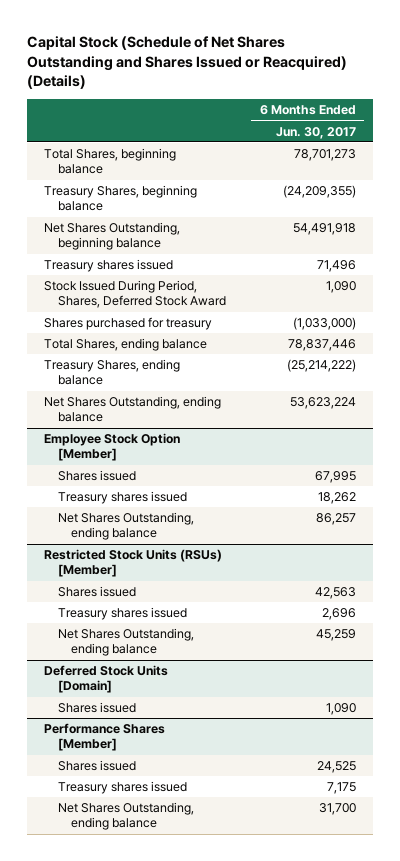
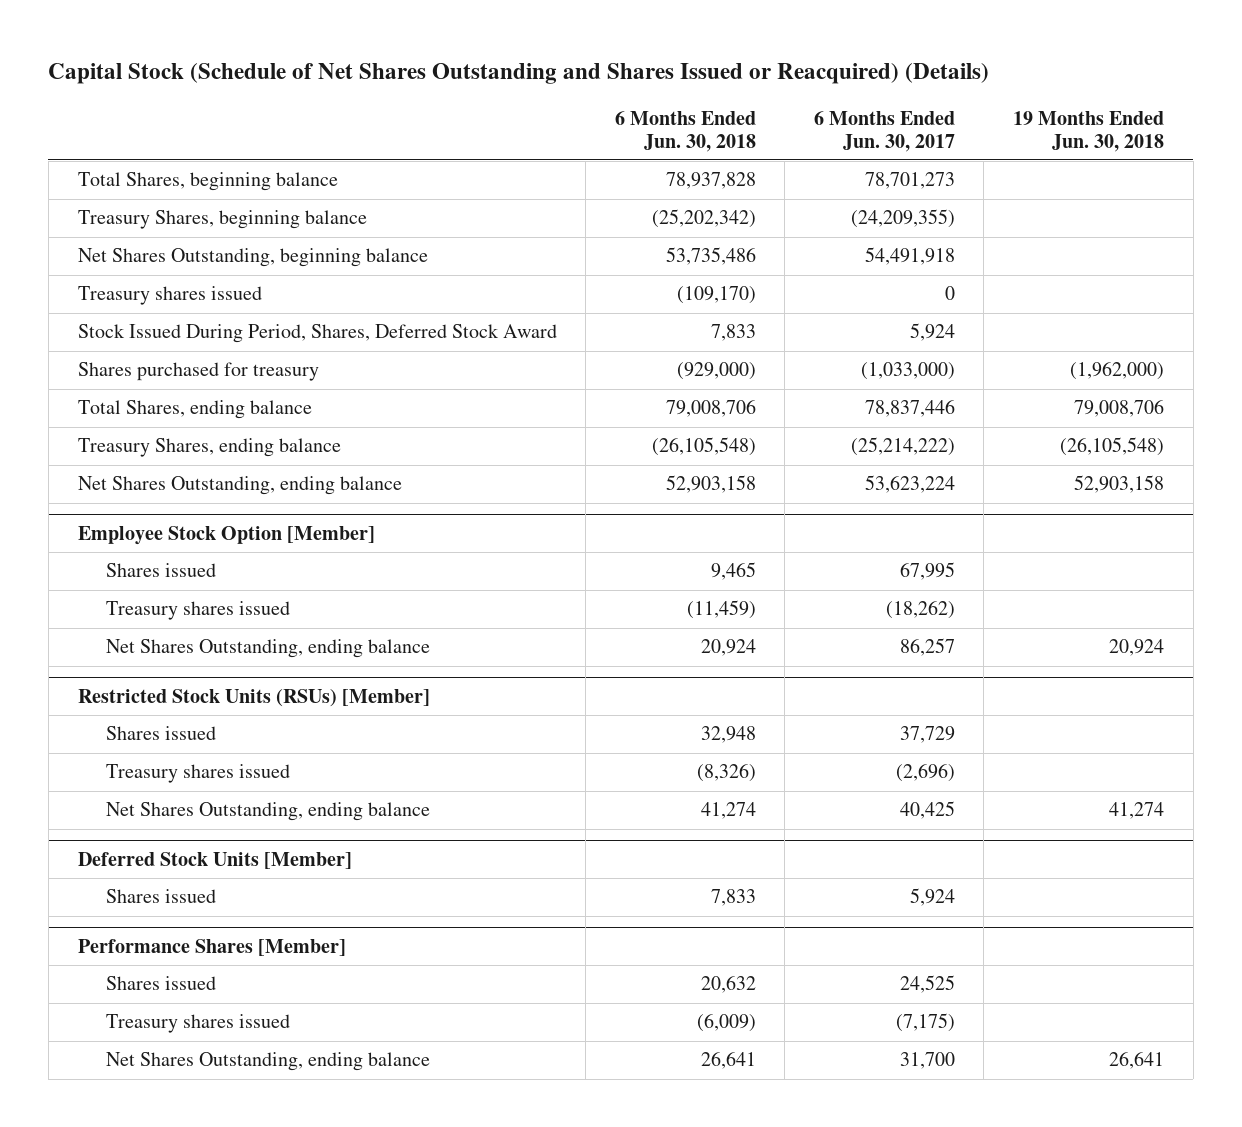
- | 6 Months Ended Jun. 30, 2017
+ | 6 Months Ended Jun. 30, 2018 | 6 Months Ended Jun. 30, 2017 | 19 Months Ended Jun. 30, 2018
- Treasury shares issued | 71,496
- Stock Issued During Period, Shares, Deferred Stock Award | 1,090
+ Treasury shares issued | (109,170) | 0 |
+ Stock Issued During Period, Shares, Deferred Stock Award | 7,833 | 5,924 |
@ Employee Stock Option [Member]
- Treasury shares issued | 18,262
+ Treasury shares issued | (11,459) | (18,262) |
@ Restricted Stock Units (RSUs) [Member]
- Shares issued | 42,563
- Treasury shares issued | 2,696
- Net Shares Outstanding, ending balance | 45,259
- Deferred Stock Units [Domain]
- Shares issued | 1,090
@ Restricted Stock Units (RSUs) [Member]
+ Shares issued | 32,948 | 37,729 |
+ Treasury shares issued | (8,326) | (2,696) |
+ Net Shares Outstanding, ending balance | 41,274 | 40,425 | 41,274
+ Deferred Stock Units [Member]
+ Shares issued | 7,833 | 5,924 |
@ Performance Shares [Member]
- Treasury shares issued | 7,175
+ Treasury shares issued | (6,009) | (7,175) |

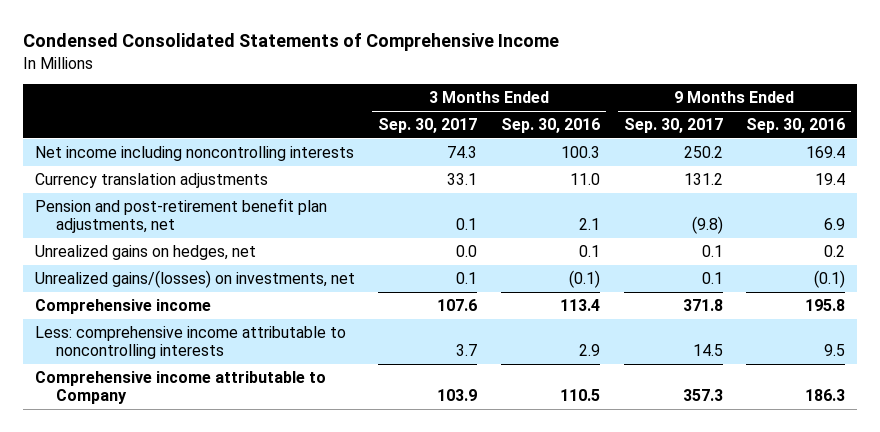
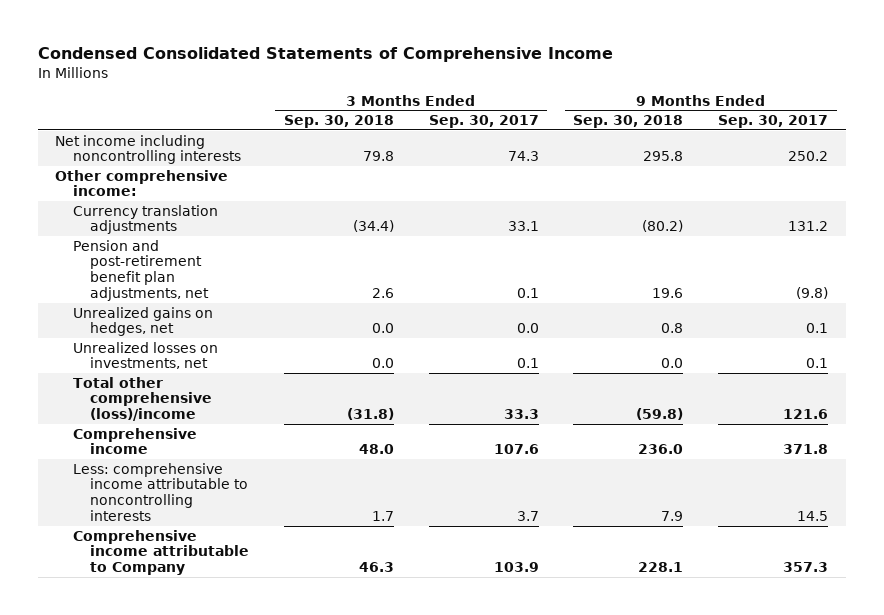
- | 3 Months Ended Sep. 30, 2017 | 3 Months Ended Sep. 30, 2016 | 9 Months Ended Sep. 30, 2017 | 9 Months Ended Sep. 30, 2016
+ | 3 Months Ended Sep. 30, 2018 | 3 Months Ended Sep. 30, 2017 | 9 Months Ended Sep. 30, 2018 | 9 Months Ended Sep. 30, 2017
+ Other comprehensive income:
- Unrealized gains/(losses) on investments, net | 0.1 | (0.1) | 0.1 | (0.1)
+ Unrealized losses on investments, net | 0.0 | 0.1 | 0.0 | 0.1
+ Total other comprehensive (loss)/income | (31.8) | 33.3 | (59.8) | 121.6

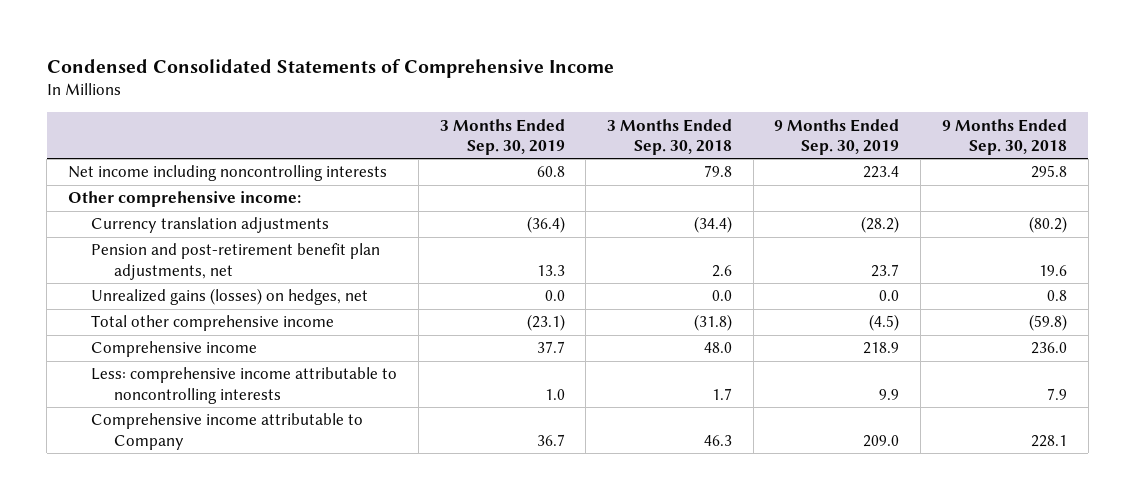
- | 3 Months Ended Sep. 30, 2018 | 3 Months Ended Sep. 30, 2017 | 9 Months Ended Sep. 30, 2018 | 9 Months Ended Sep. 30, 2017
+ | 3 Months Ended Sep. 30, 2019 | 3 Months Ended Sep. 30, 2018 | 9 Months Ended Sep. 30, 2019 | 9 Months Ended Sep. 30, 2018
- Unrealized gains on hedges, net | 0.0 | 0.0 | 0.8 | 0.1
- Unrealized losses on investments, net | 0.0 | 0.1 | 0.0 | 0.1
- Total other comprehensive (loss)/income | (31.8) | 33.3 | (59.8) | 121.6
+ Unrealized gains (losses) on hedges, net | 0.0 | 0.0 | 0.0 | 0.8
+ Total other comprehensive income | (23.1) | (31.8) | (4.5) | (59.8)

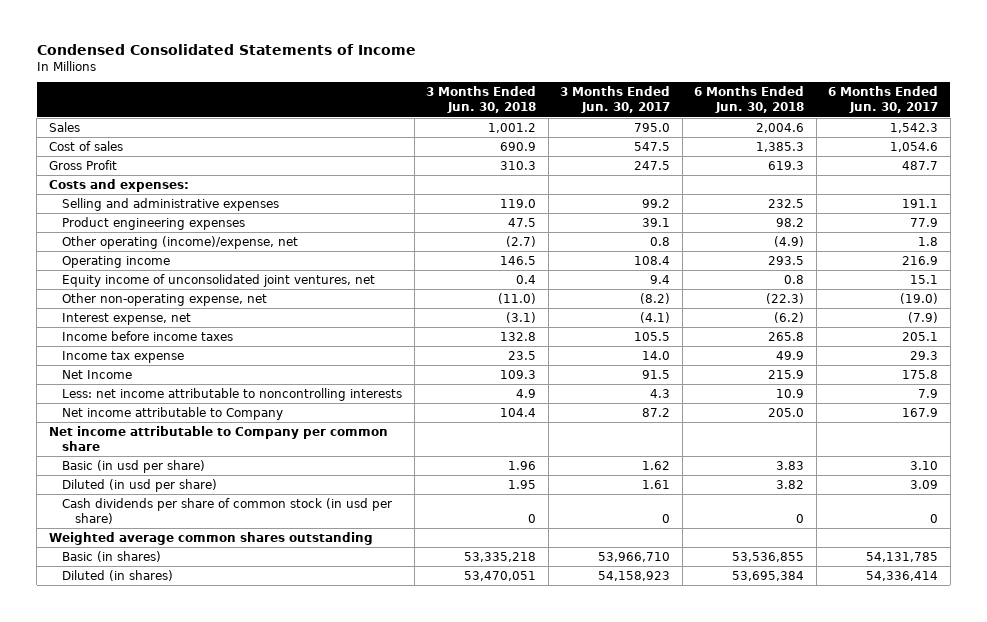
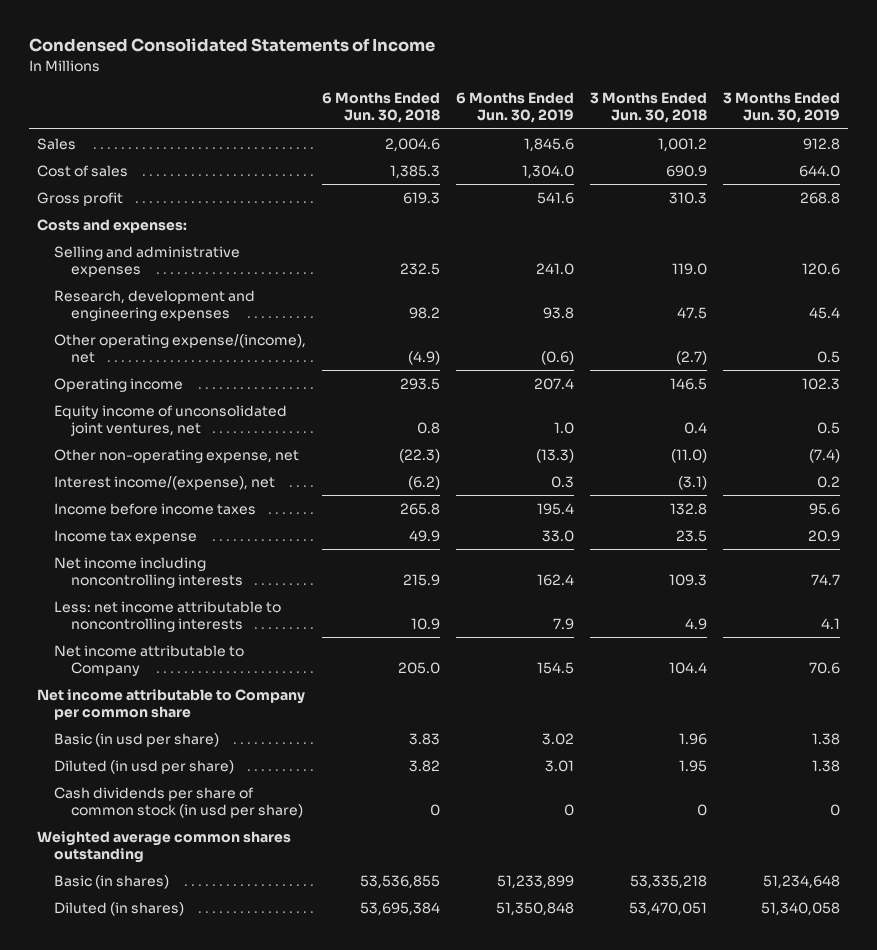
- | 3 Months Ended Jun. 30, 2018 | 3 Months Ended Jun. 30, 2017 | 6 Months Ended Jun. 30, 2018 | 6 Months Ended Jun. 30, 2017
+ | 6 Months Ended Jun. 30, 2018 | 6 Months Ended Jun. 30, 2019 | 3 Months Ended Jun. 30, 2018 | 3 Months Ended Jun. 30, 2019
- Gross Profit | 310.3 | 247.5 | 619.3 | 487.7
+ Gross profit | 619.3 | 541.6 | 310.3 | 268.8
- Product engineering expenses | 47.5 | 39.1 | 98.2 | 77.9
- Other operating (income)/expense, net | (2.7) | 0.8 | (4.9) | 1.8
+ Research, development and engineering expenses | 98.2 | 93.8 | 47.5 | 45.4
+ Other operating expense/(income), net | (4.9) | (0.6) | (2.7) | 0.5
- Interest expense, net | (3.1) | (4.1) | (6.2) | (7.9)
+ Interest income/(expense), net | (6.2) | 0.3 | (3.1) | 0.2
- Net Income | 109.3 | 91.5 | 215.9 | 175.8
+ Net income including noncontrolling interests | 215.9 | 162.4 | 109.3 | 74.7

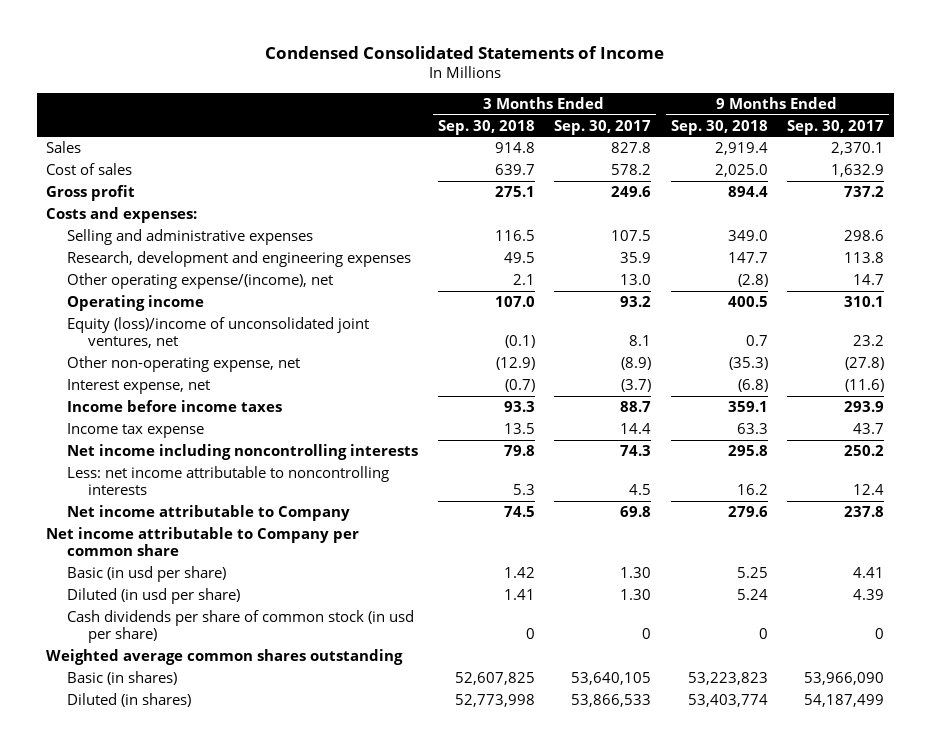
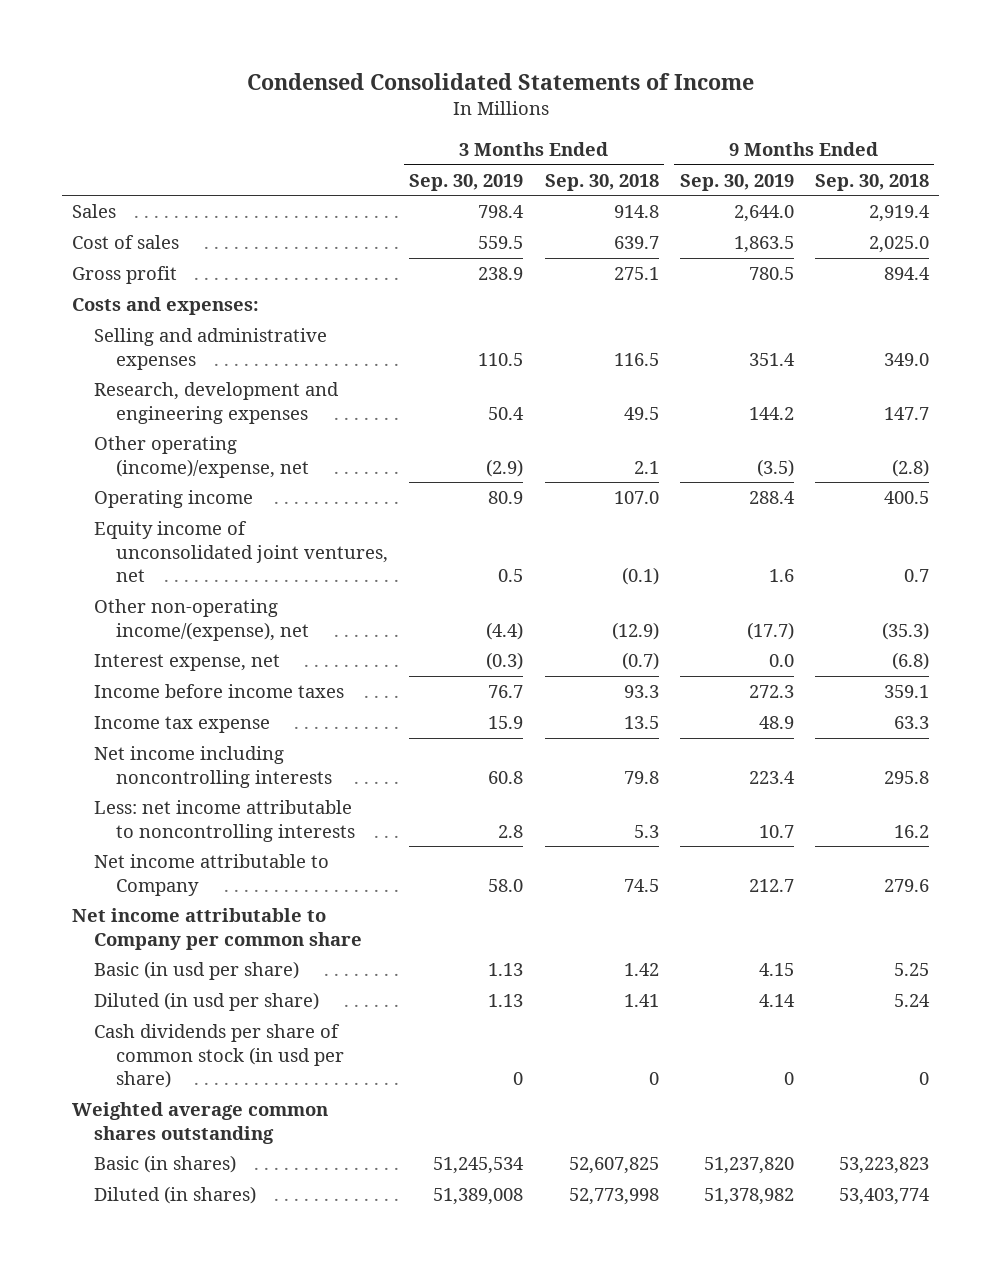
- | 3 Months Ended Sep. 30, 2018 | 3 Months Ended Sep. 30, 2017 | 9 Months Ended Sep. 30, 2018 | 9 Months Ended Sep. 30, 2017
+ | 3 Months Ended Sep. 30, 2019 | 3 Months Ended Sep. 30, 2018 | 9 Months Ended Sep. 30, 2019 | 9 Months Ended Sep. 30, 2018
- Other operating expense/(income), net | 2.1 | 13.0 | (2.8) | 14.7
+ Other operating (income)/expense, net | (2.9) | 2.1 | (3.5) | (2.8)
- Equity (loss)/income of unconsolidated joint ventures, net | (0.1) | 8.1 | 0.7 | 23.2
- Other non-operating expense, net | (12.9) | (8.9) | (35.3) | (27.8)
+ Equity income of unconsolidated joint ventures, net | 0.5 | (0.1) | 1.6 | 0.7
+ Other non-operating income/(expense), net | (4.4) | (12.9) | (17.7) | (35.3)

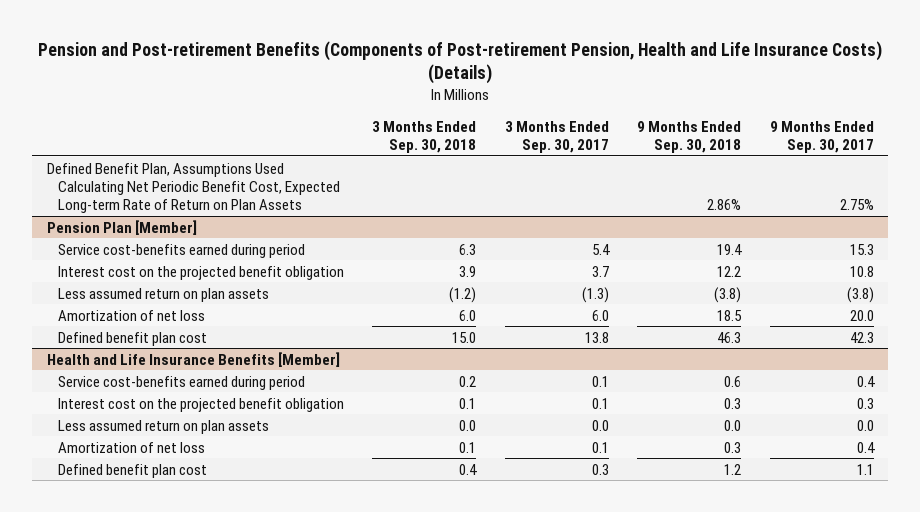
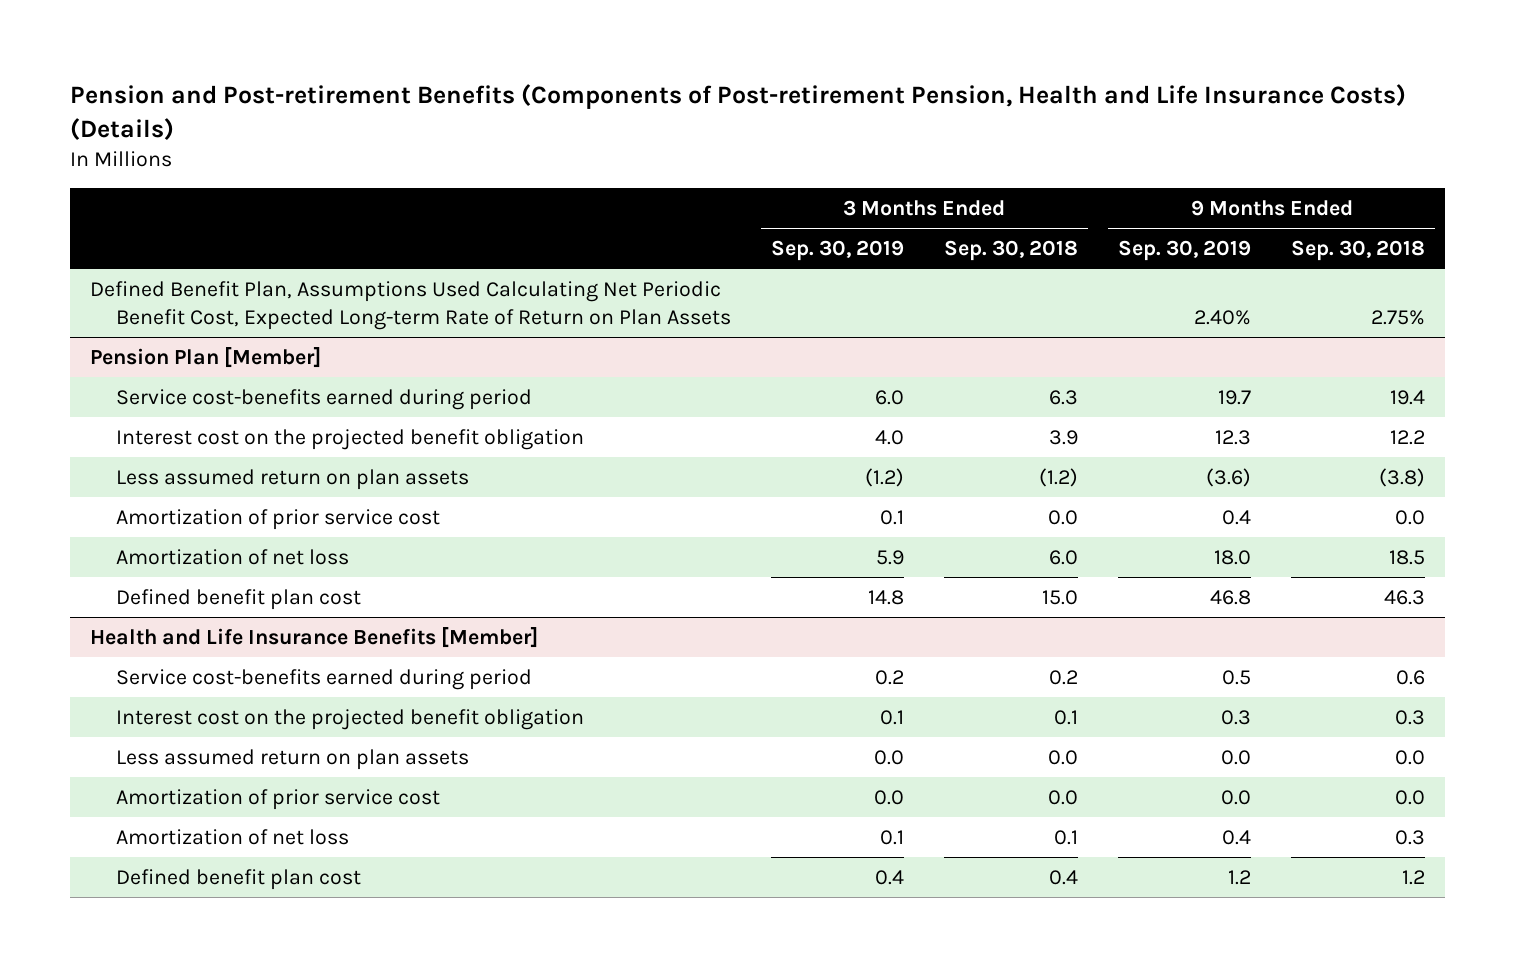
- | 3 Months Ended Sep. 30, 2018 | 3 Months Ended Sep. 30, 2017 | 9 Months Ended Sep. 30, 2018 | 9 Months Ended Sep. 30, 2017
+ | 3 Months Ended Sep. 30, 2019 | 3 Months Ended Sep. 30, 2018 | 9 Months Ended Sep. 30, 2019 | 9 Months Ended Sep. 30, 2018
- Defined Benefit Plan, Assumptions Used Calculating Net Periodic Benefit Cost, Expected Long-term Rate of Return on Plan Assets | | | 2.86% | 2.75%
+ Defined Benefit Plan, Assumptions Used Calculating Net Periodic Benefit Cost, Expected Long-term Rate of Return on Plan Assets | | | 2.40% | 2.75%
@ Pension Plan [Member]
+ Amortization of prior service cost | 0.1 | 0.0 | 0.4 | 0.0
@ Health and Life Insurance Benefits [Member]
+ Amortization of prior service cost | 0.0 | 0.0 | 0.0 | 0.0

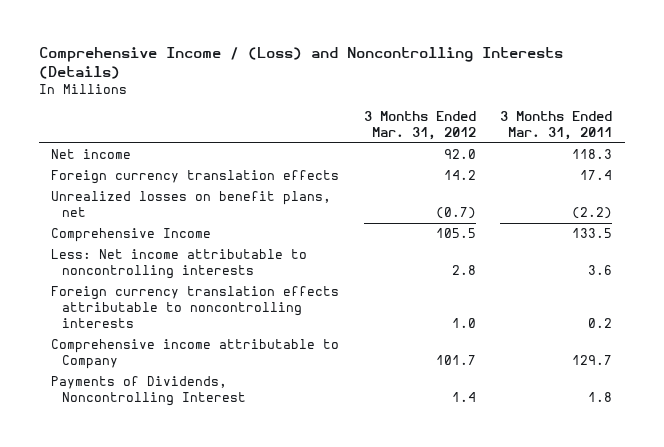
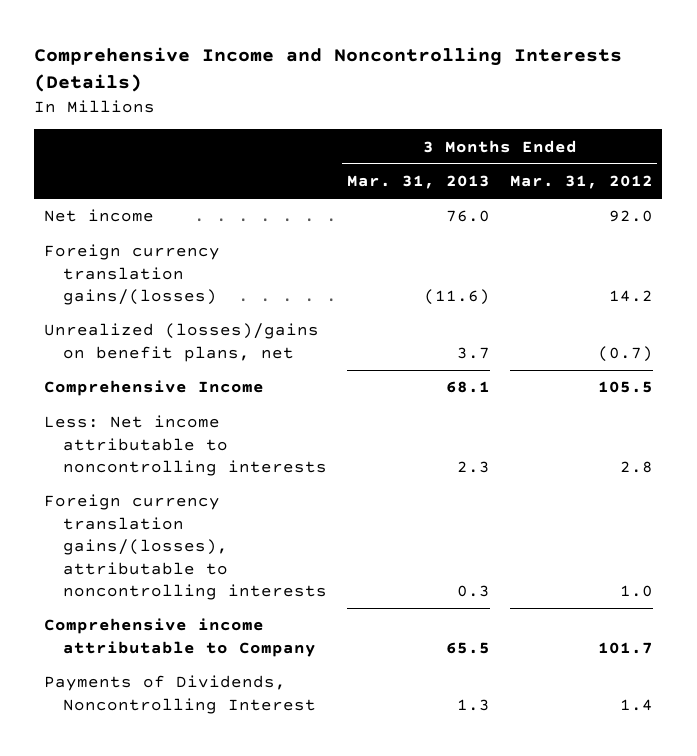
- Comprehensive Income / (Loss) and Noncontrolling Interests (Details)
+ Comprehensive Income and Noncontrolling Interests (Details)
- | 3 Months Ended Mar. 31, 2012 | 3 Months Ended Mar. 31, 2011
+ | 3 Months Ended Mar. 31, 2013 | 3 Months Ended Mar. 31, 2012
- Foreign currency translation effects | 14.2 | 17.4
- Unrealized losses on benefit plans, net | (0.7) | (2.2)
+ Foreign currency translation gains/(losses) | (11.6) | 14.2
+ Unrealized (losses)/gains on benefit plans, net | 3.7 | (0.7)
- Foreign currency translation effects attributable to noncontrolling interests | 1.0 | 0.2
+ Foreign currency translation gains/(losses), attributable to noncontrolling interests | 0.3 | 1.0

